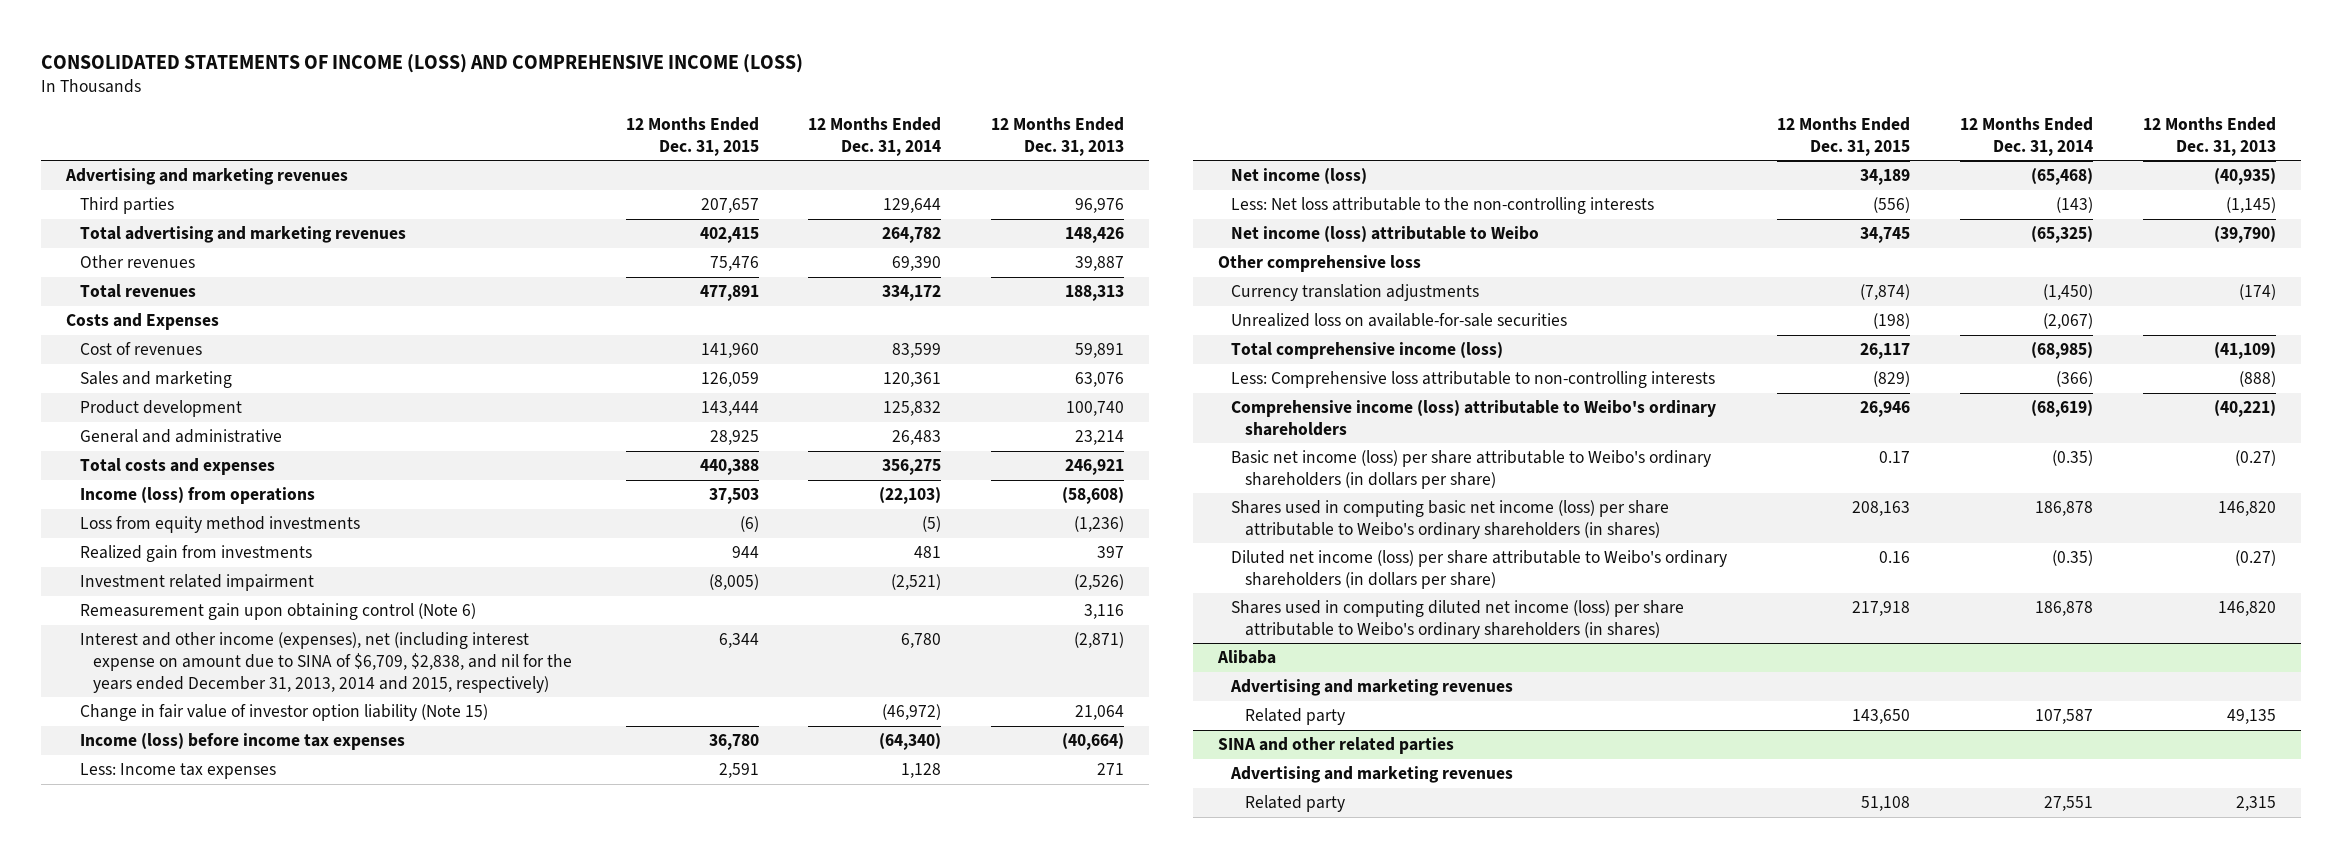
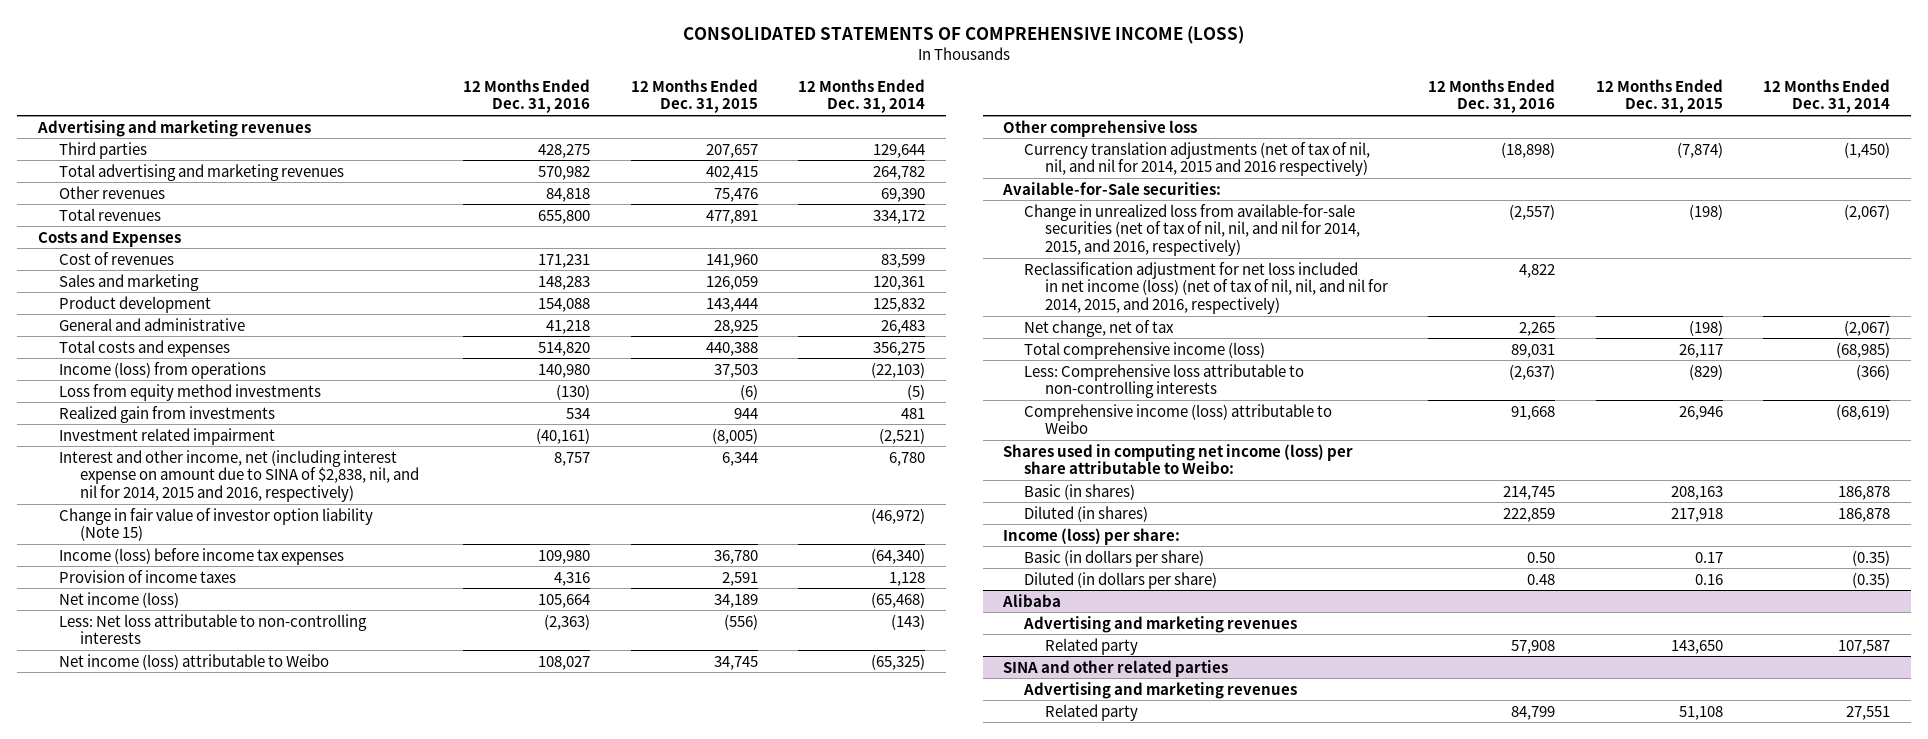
- CONSOLIDATED STATEMENTS OF INCOME (LOSS) AND COMPREHENSIVE INCOME (LOSS)
+ CONSOLIDATED STATEMENTS OF COMPREHENSIVE INCOME (LOSS)
- | 12 Months Ended Dec. 31, 2015 | 12 Months Ended Dec. 31, 2014 | 12 Months Ended Dec. 31, 2013
+ | 12 Months Ended Dec. 31, 2016 | 12 Months Ended Dec. 31, 2015 | 12 Months Ended Dec. 31, 2014
- Remeasurement gain upon obtaining control (Note 6) | | | 3,116
- Interest and other income (expenses), net (including interest expense on amount due to SINA of $6,709, $2,838, and nil for the years ended December 31, 2013, 2014 and 2015, respectively) | 6,344 | 6,780 | (2,871)
+ Interest and other income, net (including interest expense on amount due to SINA of $2,838, nil, and nil for 2014, 2015 and 2016, respectively) | 8,757 | 6,344 | 6,780
- Less: Income tax expenses | 2,591 | 1,128 | 271
+ Provision of income taxes | 4,316 | 2,591 | 1,128
- Less: Net loss attributable to the non-controlling interests | (556) | (143) | (1,145)
+ Less: Net loss attributable to non-controlling interests | (2,363) | (556) | (143)
- Currency translation adjustments | (7,874) | (1,450) | (174)
- Unrealized loss on available-for-sale securities | (198) | (2,067) |
+ Currency translation adjustments (net of tax of nil, nil, and nil for 2014, 2015 and 2016 respectively) | (18,898) | (7,874) | (1,450)
+ Available-for-Sale securities:
+ Change in unrealized loss from available-for-sale securities (net of tax of nil, nil, and nil for 2014, 2015, and 2016, respectively) | (2,557) | (198) | (2,067)
+ Reclassification adjustment for net loss included in net income (loss) (net of tax of nil, nil, and nil for 2014, 2015, and 2016, respectively) | 4,822 | |
+ Net change, net of tax | 2,265 | (198) | (2,067)
- Comprehensive income (loss) attributable to Weibo's ordinary shareholders | 26,946 | (68,619) | (40,221)
- Basic net income (loss) per share attributable to Weibo's ordinary shareholders (in dollars per share) | 0.17 | (0.35) | (0.27)
- Shares used in computing basic net income (loss) per share attributable to Weibo's ordinary shareholders (in shares) | 208,163 | 186,878 | 146,820
- Diluted net income (loss) per share attributable to Weibo's ordinary shareholders (in dollars per share) | 0.16 | (0.35) | (0.27)
- Shares used in computing diluted net income (loss) per share attributable to Weibo's ordinary shareholders (in shares) | 217,918 | 186,878 | 146,820
+ Comprehensive income (loss) attributable to Weibo | 91,668 | 26,946 | (68,619)
+ Shares used in computing net income (loss) per share attributable to Weibo:
+ Basic (in shares) | 214,745 | 208,163 | 186,878
+ Diluted (in shares) | 222,859 | 217,918 | 186,878
+ Income (loss) per share:
+ Basic (in dollars per share) | 0.50 | 0.17 | (0.35)
+ Diluted (in dollars per share) | 0.48 | 0.16 | (0.35)

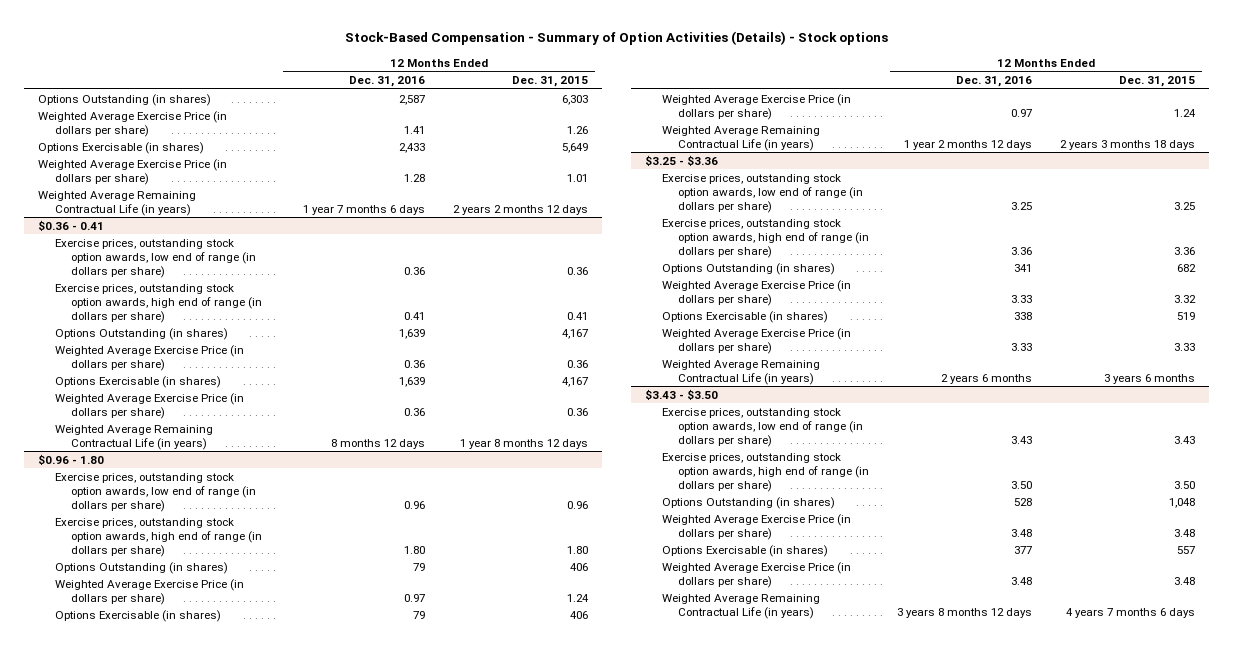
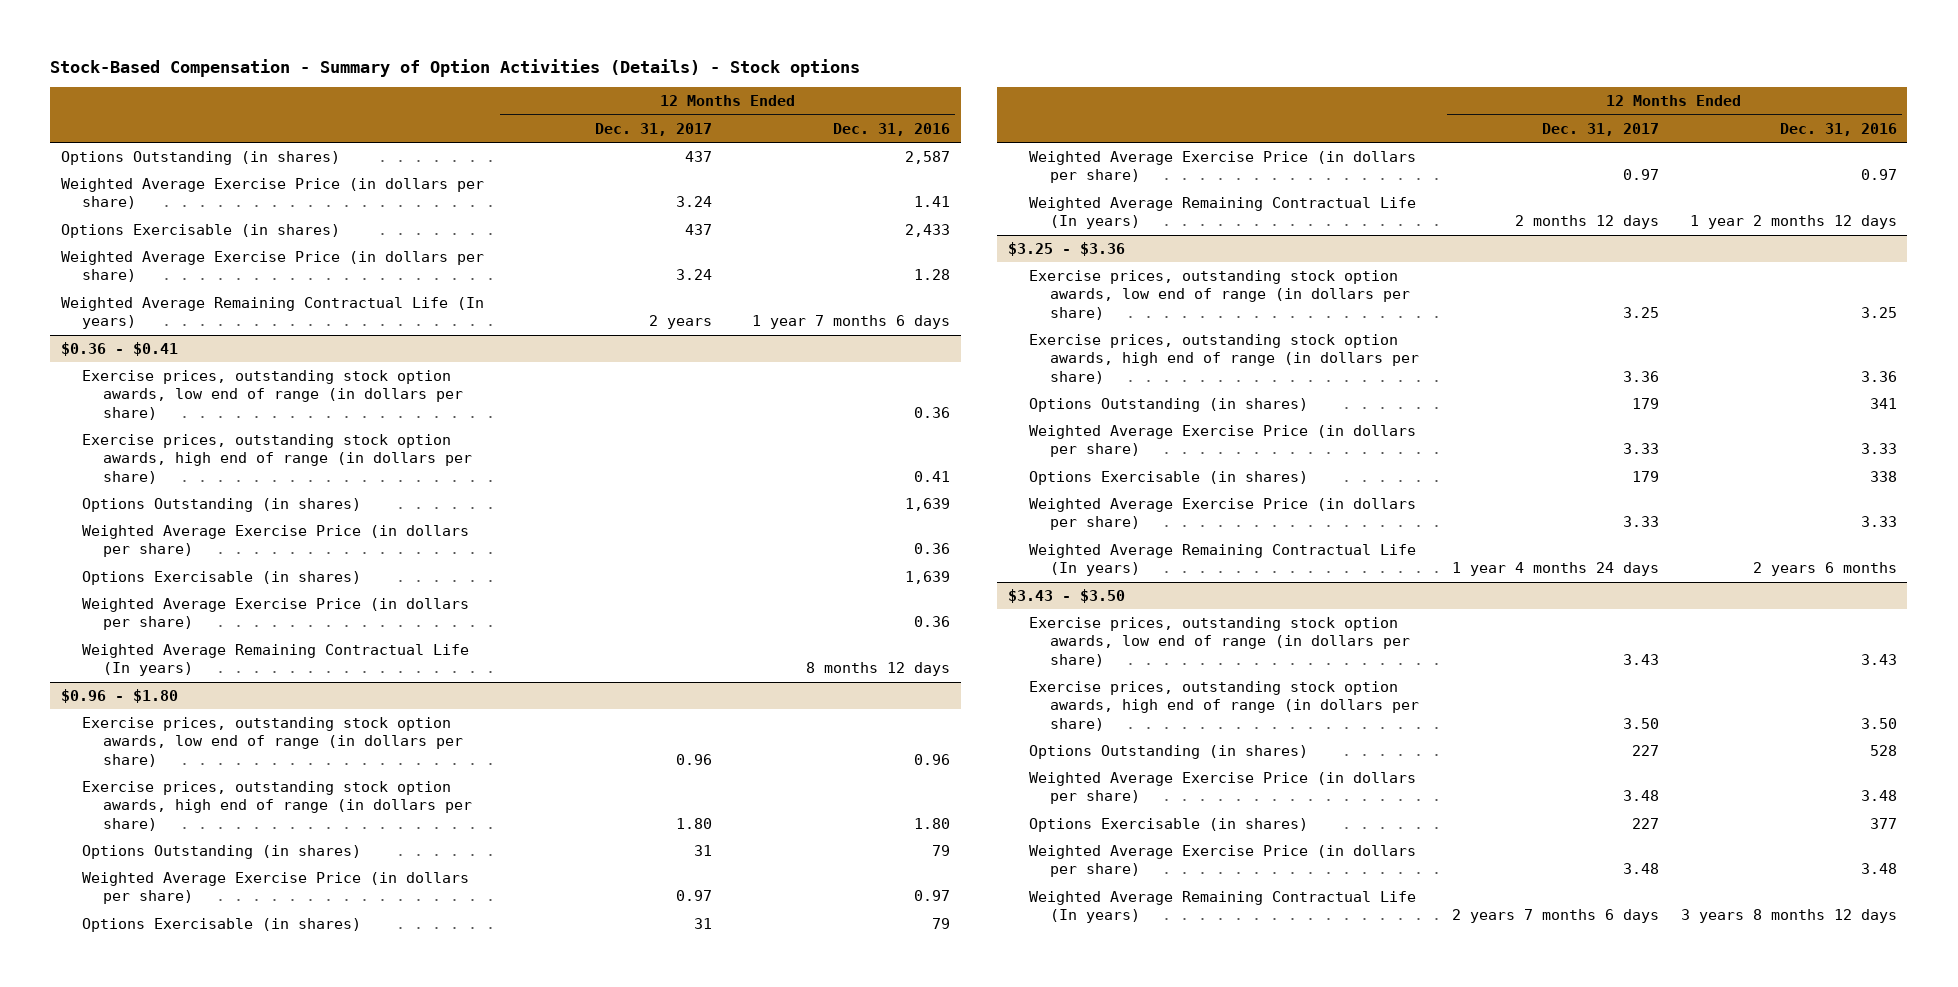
- | 12 Months Ended Dec. 31, 2016 | 12 Months Ended Dec. 31, 2015
+ | 12 Months Ended Dec. 31, 2017 | 12 Months Ended Dec. 31, 2016
- Weighted Average Remaining Contractual Life (in years) | 1 year 7 months 6 days | 2 years 2 months 12 days
- $0.36 - 0.41
+ Weighted Average Remaining Contractual Life (In years) | 2 years | 1 year 7 months 6 days
+ $0.36 - $0.41
- Weighted Average Remaining Contractual Life (in years) | 8 months 12 days | 1 year 8 months 12 days
- $0.96 - 1.80
+ Weighted Average Remaining Contractual Life (In years) | | 8 months 12 days
+ $0.96 - $1.80
- Weighted Average Remaining Contractual Life (in years) | 1 year 2 months 12 days | 2 years 3 months 18 days
+ Weighted Average Remaining Contractual Life (In years) | 2 months 12 days | 1 year 2 months 12 days
@ $3.25 - $3.36
- Weighted Average Remaining Contractual Life (in years) | 2 years 6 months | 3 years 6 months
+ Weighted Average Remaining Contractual Life (In years) | 1 year 4 months 24 days | 2 years 6 months
@ $3.43 - $3.50
- Weighted Average Remaining Contractual Life (in years) | 3 years 8 months 12 days | 4 years 7 months 6 days
+ Weighted Average Remaining Contractual Life (In years) | 2 years 7 months 6 days | 3 years 8 months 12 days

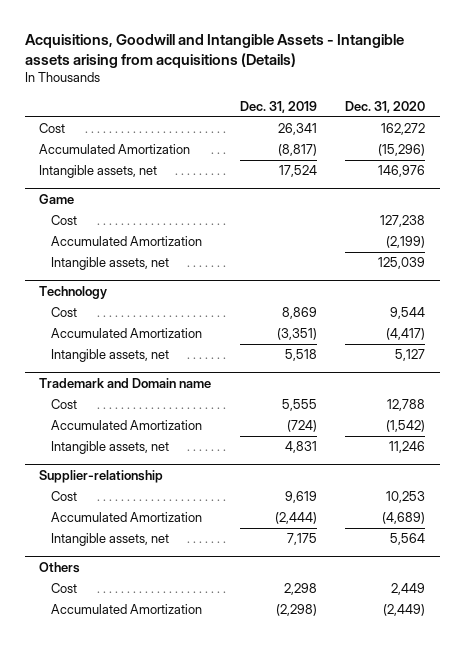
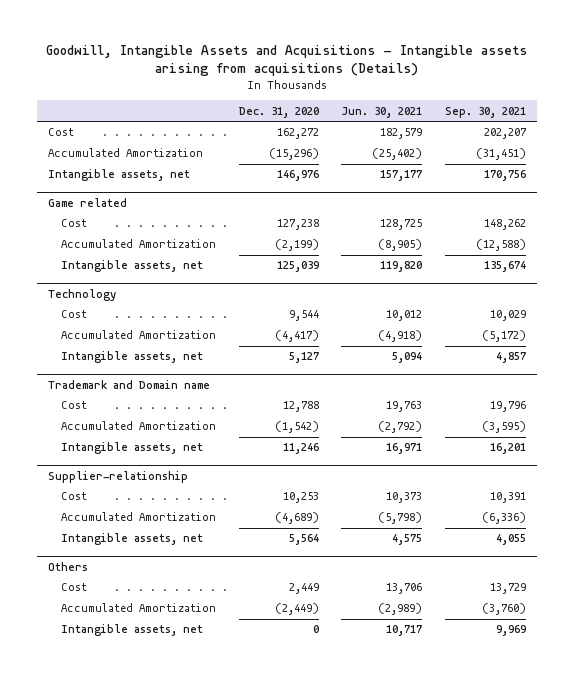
- Acquisitions, Goodwill and Intangible Assets - Intangible assets arising from acquisitions (Details)
+ Goodwill, Intangible Assets and Acquisitions - Intangible assets arising from acquisitions (Details)
- | Dec. 31, 2019 | Dec. 31, 2020
+ | Dec. 31, 2020 | Jun. 30, 2021 | Sep. 30, 2021
- Game
+ Game related
@ Others
+ Intangible assets, net | 0 | 10,717 | 9,969

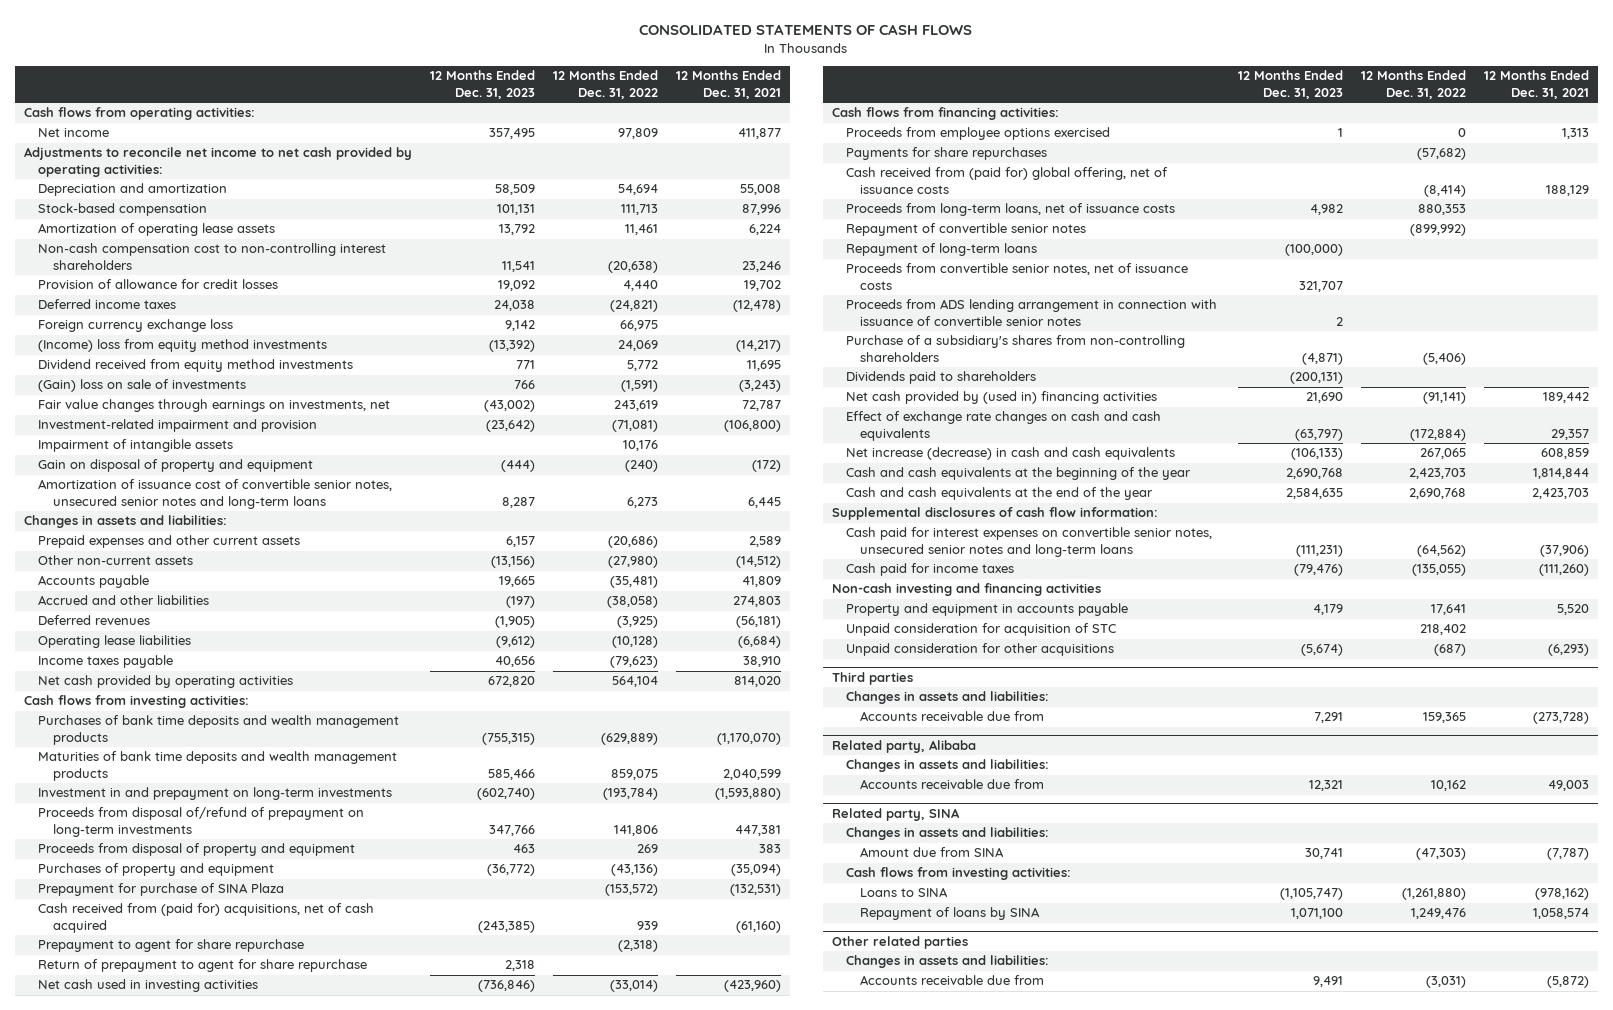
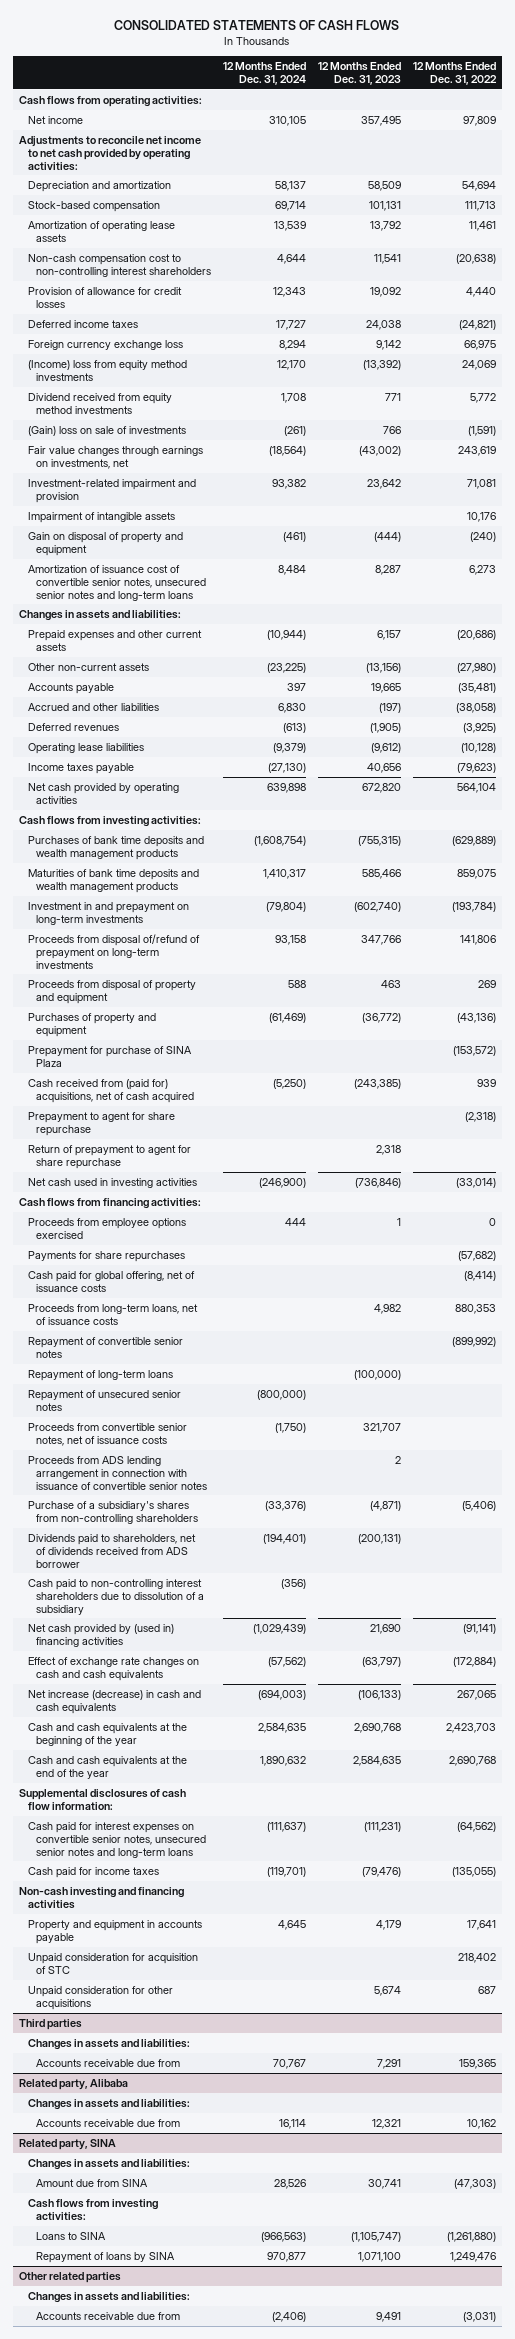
- | 12 Months Ended Dec. 31, 2023 | 12 Months Ended Dec. 31, 2022 | 12 Months Ended Dec. 31, 2021
+ | 12 Months Ended Dec. 31, 2024 | 12 Months Ended Dec. 31, 2023 | 12 Months Ended Dec. 31, 2022
- Investment-related impairment and provision | (23,642) | (71,081) | (106,800)
+ Investment-related impairment and provision | 93,382 | 23,642 | 71,081
- Cash received from (paid for) global offering, net of issuance costs | | (8,414) | 188,129
+ Cash paid for global offering, net of issuance costs | | | (8,414)
+ Repayment of unsecured senior notes | (800,000) | |
- Dividends paid to shareholders | (200,131) | |
+ Dividends paid to shareholders, net of dividends received from ADS borrower | (194,401) | (200,131) |
+ Cash paid to non-controlling interest shareholders due to dissolution of a subsidiary | (356) | |
- Unpaid consideration for other acquisitions | (5,674) | (687) | (6,293)
+ Unpaid consideration for other acquisitions | | 5,674 | 687

